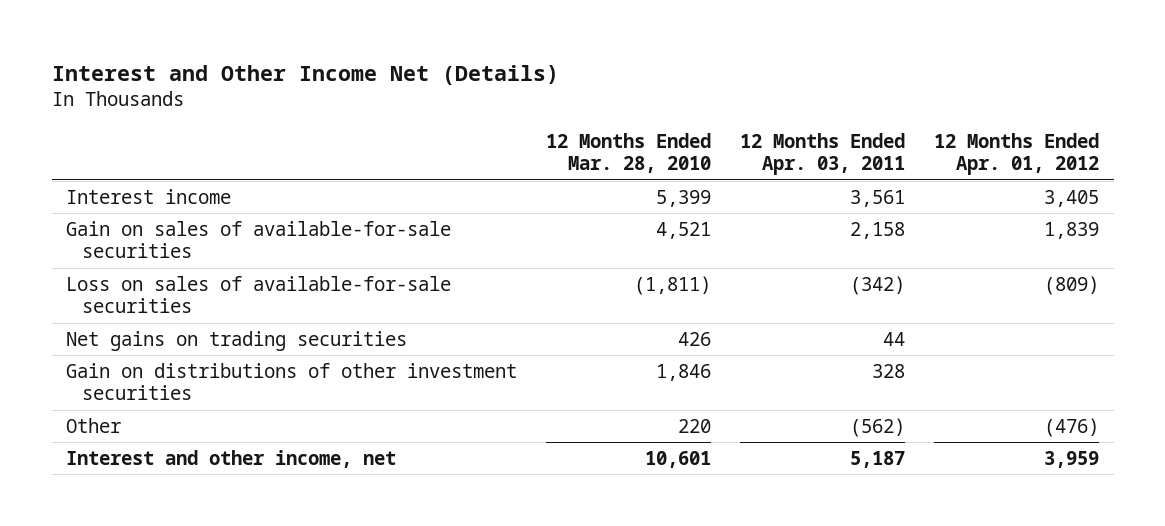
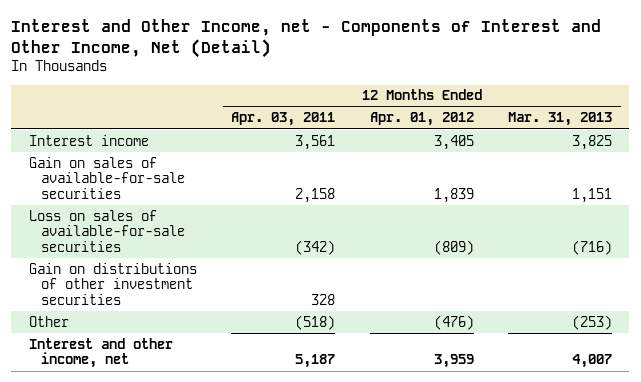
- Interest and Other Income Net (Details)
+ Interest and Other Income, net - Components of Interest and Other Income, Net (Detail)
- | 12 Months Ended Mar. 28, 2010 | 12 Months Ended Apr. 03, 2011 | 12 Months Ended Apr. 01, 2012
+ | 12 Months Ended Apr. 03, 2011 | 12 Months Ended Apr. 01, 2012 | 12 Months Ended Mar. 31, 2013
- Net gains on trading securities | 426 | 44 |
- Other | 220 | (562) | (476)
+ Other | (518) | (476) | (253)

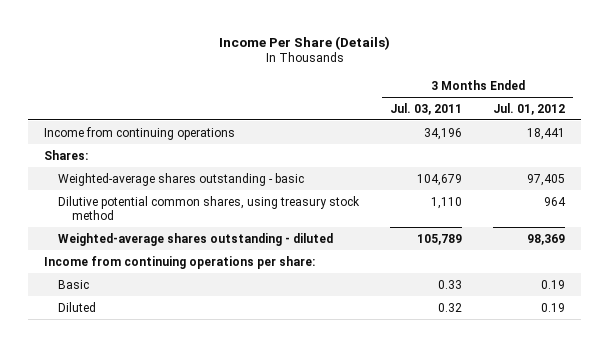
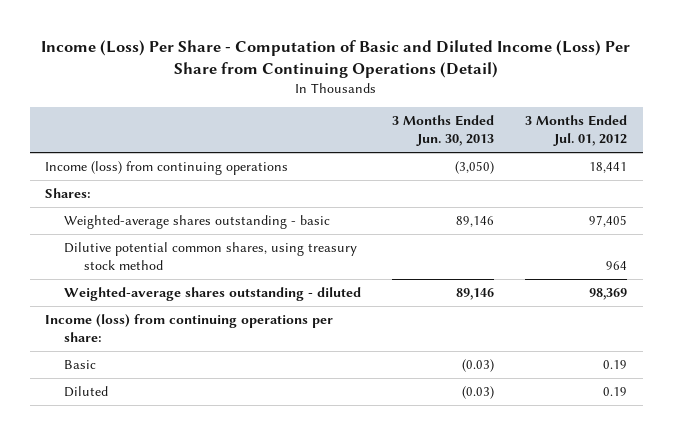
- Income Per Share (Details)
+ Income (Loss) Per Share - Computation of Basic and Diluted Income (Loss) Per Share from Continuing Operations (Detail)
- | 3 Months Ended Jul. 03, 2011 | 3 Months Ended Jul. 01, 2012
+ | 3 Months Ended Jun. 30, 2013 | 3 Months Ended Jul. 01, 2012
- Income from continuing operations | 34,196 | 18,441
+ Income (loss) from continuing operations | (3,050) | 18,441
- Income from continuing operations per share:
+ Income (loss) from continuing operations per share:

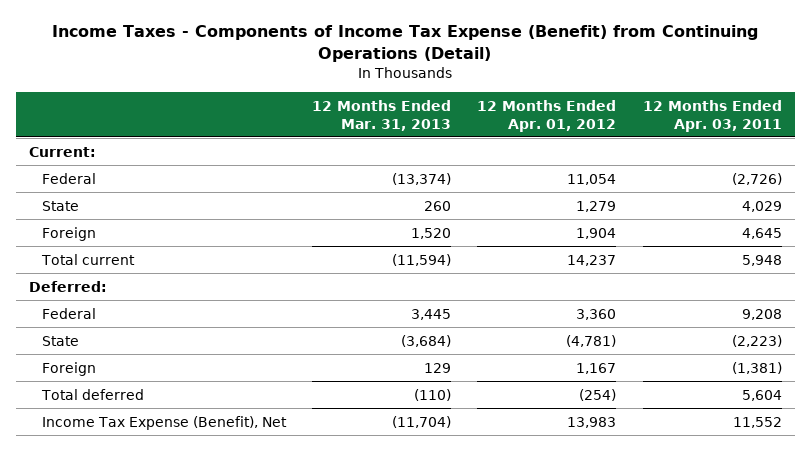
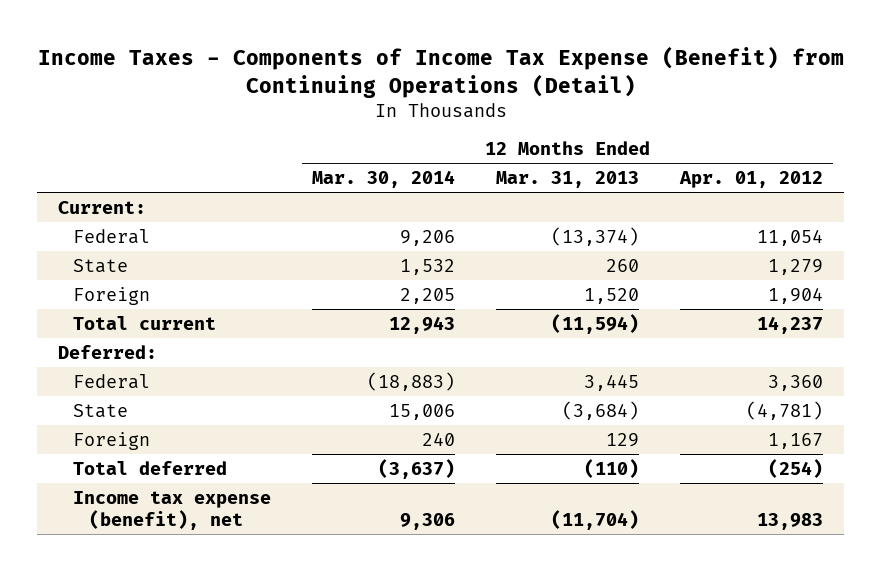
- | 12 Months Ended Mar. 31, 2013 | 12 Months Ended Apr. 01, 2012 | 12 Months Ended Apr. 03, 2011
+ | 12 Months Ended Mar. 30, 2014 | 12 Months Ended Mar. 31, 2013 | 12 Months Ended Apr. 01, 2012
- Income Tax Expense (Benefit), Net | (11,704) | 13,983 | 11,552
+ Income tax expense (benefit), net | 9,306 | (11,704) | 13,983

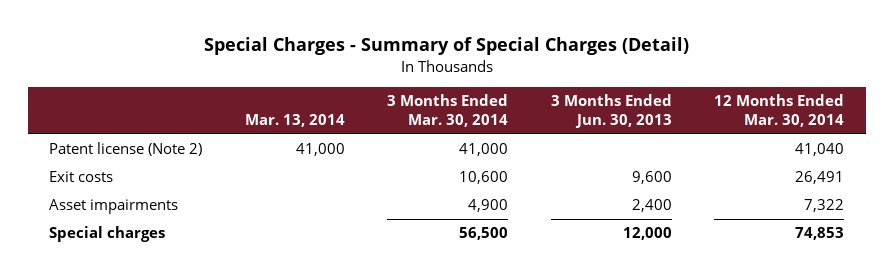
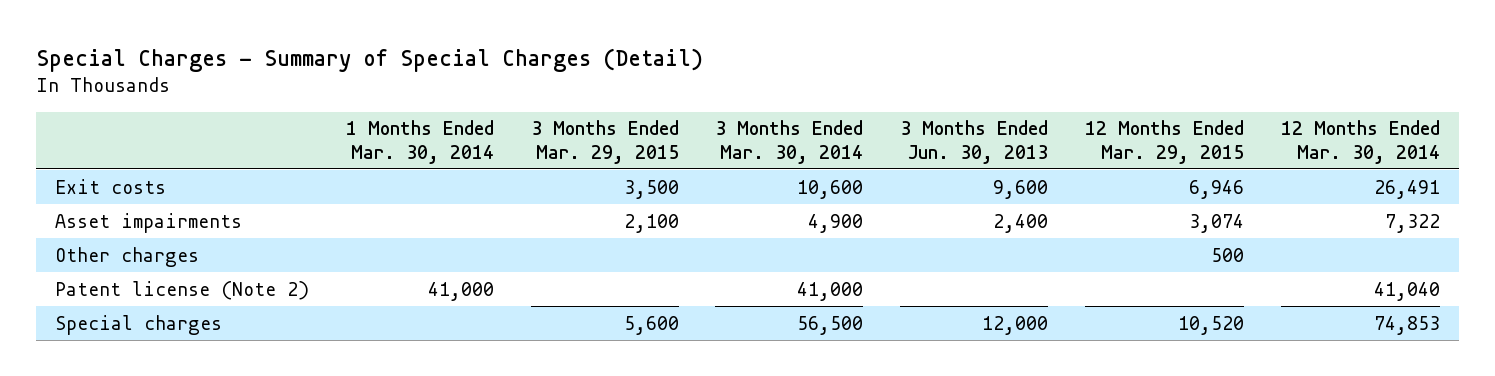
- | Mar. 13, 2014 | 3 Months Ended Mar. 30, 2014 | 3 Months Ended Jun. 30, 2013 | 12 Months Ended Mar. 30, 2014
+ | 1 Months Ended Mar. 30, 2014 | 3 Months Ended Mar. 29, 2015 | 3 Months Ended Mar. 30, 2014 | 3 Months Ended Jun. 30, 2013 | 12 Months Ended Mar. 29, 2015 | 12 Months Ended Mar. 30, 2014
+ Other charges | | | | | 500 |
moved down: Patent license (Note 2) | 41,000 | | 41,000 | | | 41,040

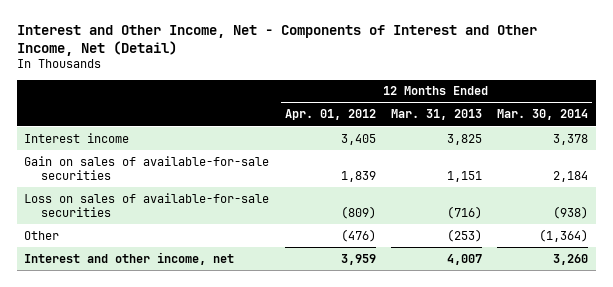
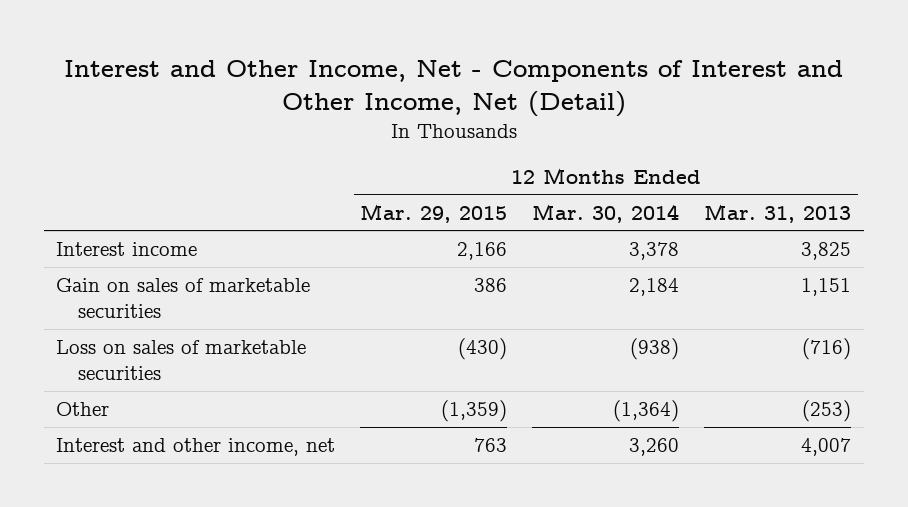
- | 12 Months Ended Apr. 01, 2012 | 12 Months Ended Mar. 31, 2013 | 12 Months Ended Mar. 30, 2014
+ | 12 Months Ended Mar. 29, 2015 | 12 Months Ended Mar. 30, 2014 | 12 Months Ended Mar. 31, 2013
- Gain on sales of available-for-sale securities | 1,839 | 1,151 | 2,184
- Loss on sales of available-for-sale securities | (809) | (716) | (938)
+ Gain on sales of marketable securities | 386 | 2,184 | 1,151
+ Loss on sales of marketable securities | (430) | (938) | (716)

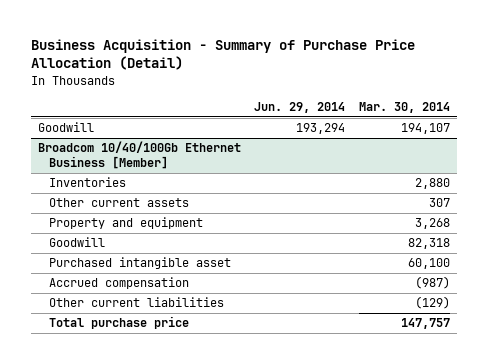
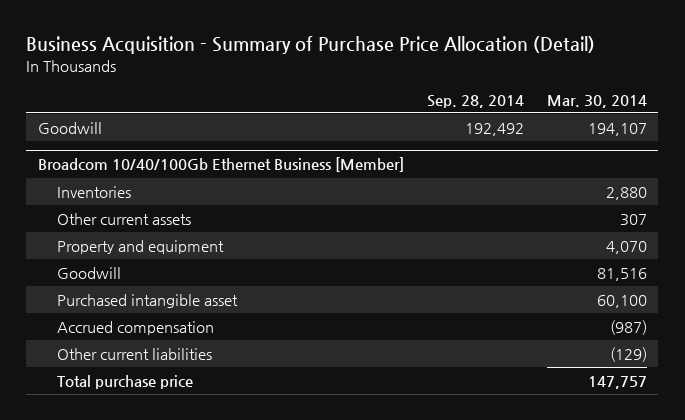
- | Jun. 29, 2014 | Mar. 30, 2014
+ | Sep. 28, 2014 | Mar. 30, 2014
@ Broadcom 10/40/100Gb Ethernet Business [Member]
- Property and equipment | | 3,268
- Goodwill | | 82,318
+ Property and equipment | | 4,070
+ Goodwill | | 81,516

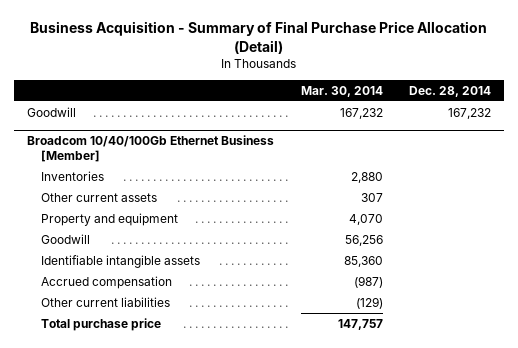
- Business Acquisition - Summary of Purchase Price Allocation (Detail)
+ Business Acquisition - Summary of Final Purchase Price Allocation (Detail)
- | Sep. 28, 2014 | Mar. 30, 2014
+ | Mar. 30, 2014 | Dec. 28, 2014
- Goodwill | 192,492 | 194,107
+ Goodwill | 167,232 | 167,232
@ Broadcom 10/40/100Gb Ethernet Business [Member]
- Goodwill | | 81,516
- Purchased intangible asset | | 60,100
+ Goodwill | 56,256 |
+ Identifiable intangible assets | 85,360 |

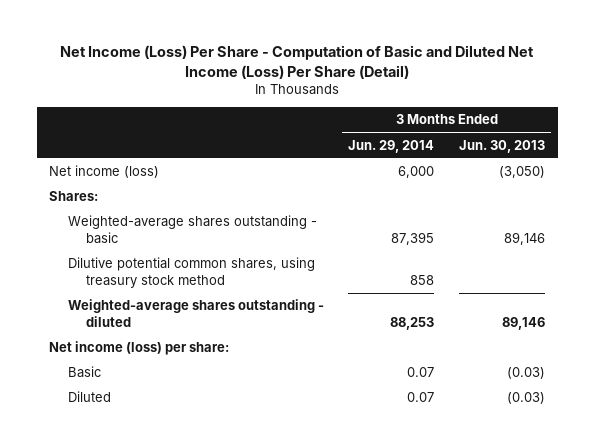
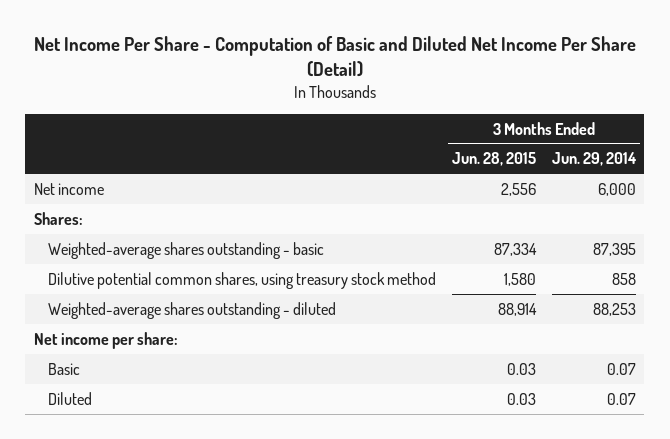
- Net Income (Loss) Per Share - Computation of Basic and Diluted Net Income (Loss) Per Share (Detail)
+ Net Income Per Share - Computation of Basic and Diluted Net Income Per Share (Detail)
- | 3 Months Ended Jun. 29, 2014 | 3 Months Ended Jun. 30, 2013
+ | 3 Months Ended Jun. 28, 2015 | 3 Months Ended Jun. 29, 2014
- Net income (loss) | 6,000 | (3,050)
+ Net income | 2,556 | 6,000
- Net income (loss) per share:
+ Net income per share:

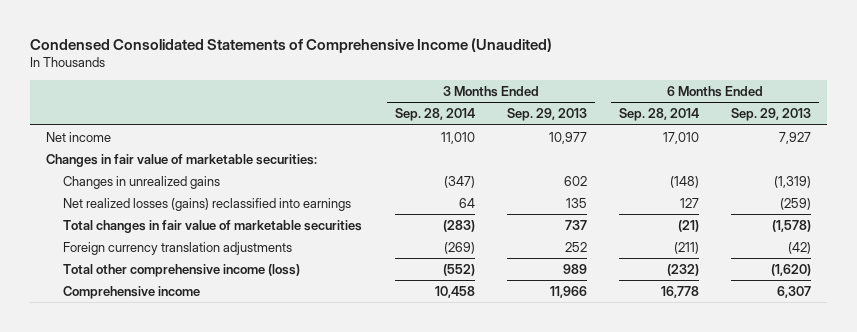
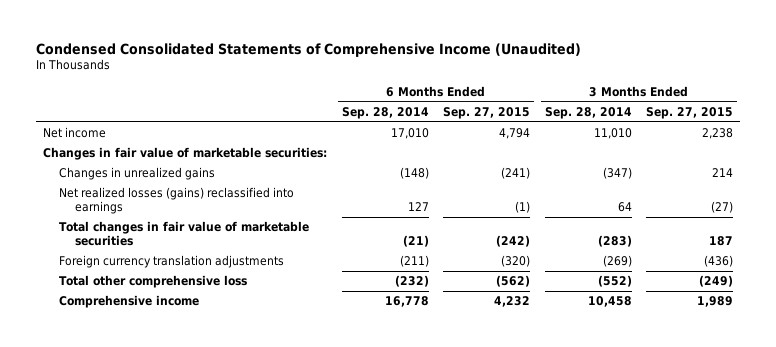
- | 3 Months Ended Sep. 28, 2014 | 3 Months Ended Sep. 29, 2013 | 6 Months Ended Sep. 28, 2014 | 6 Months Ended Sep. 29, 2013
+ | 6 Months Ended Sep. 28, 2014 | 6 Months Ended Sep. 27, 2015 | 3 Months Ended Sep. 28, 2014 | 3 Months Ended Sep. 27, 2015
- Total other comprehensive income (loss) | (552) | 989 | (232) | (1,620)
+ Total other comprehensive loss | (232) | (562) | (552) | (249)

